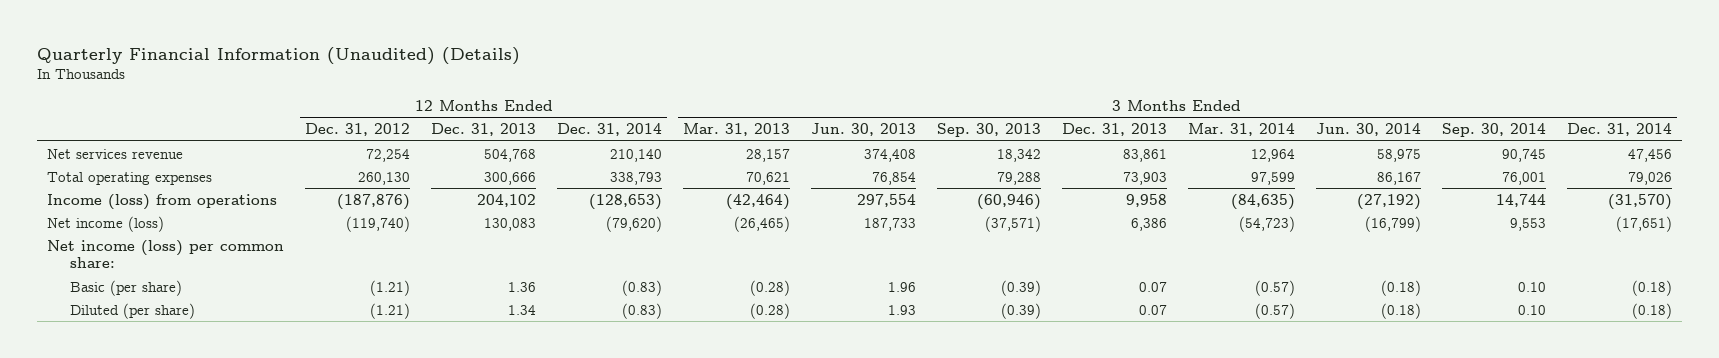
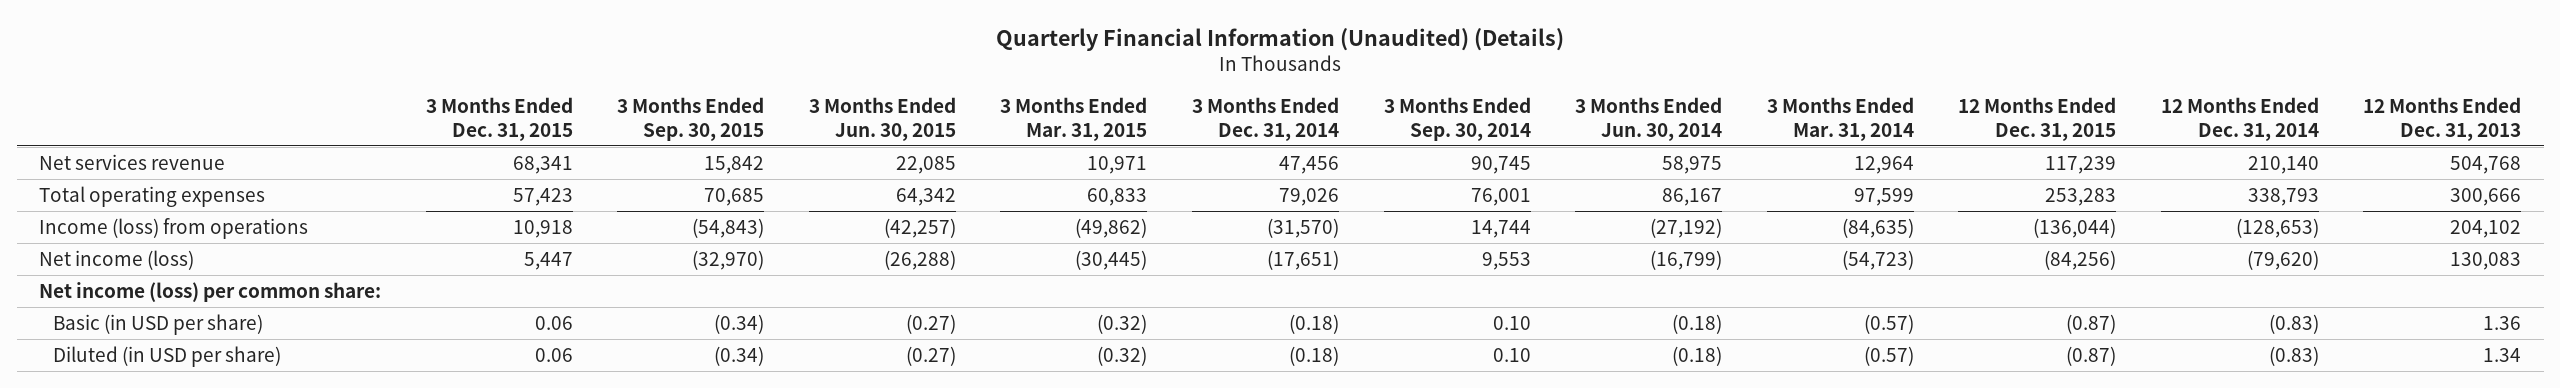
- | 12 Months Ended Dec. 31, 2012 | 12 Months Ended Dec. 31, 2013 | 12 Months Ended Dec. 31, 2014 | 3 Months Ended Mar. 31, 2013 | 3 Months Ended Jun. 30, 2013 | 3 Months Ended Sep. 30, 2013 | 3 Months Ended Dec. 31, 2013 | 3 Months Ended Mar. 31, 2014 | 3 Months Ended Jun. 30, 2014 | 3 Months Ended Sep. 30, 2014 | 3 Months Ended Dec. 31, 2014
+ | 3 Months Ended Dec. 31, 2015 | 3 Months Ended Sep. 30, 2015 | 3 Months Ended Jun. 30, 2015 | 3 Months Ended Mar. 31, 2015 | 3 Months Ended Dec. 31, 2014 | 3 Months Ended Sep. 30, 2014 | 3 Months Ended Jun. 30, 2014 | 3 Months Ended Mar. 31, 2014 | 12 Months Ended Dec. 31, 2015 | 12 Months Ended Dec. 31, 2014 | 12 Months Ended Dec. 31, 2013
- Basic (per share) | (1.21) | 1.36 | (0.83) | (0.28) | 1.96 | (0.39) | 0.07 | (0.57) | (0.18) | 0.10 | (0.18)
- Diluted (per share) | (1.21) | 1.34 | (0.83) | (0.28) | 1.93 | (0.39) | 0.07 | (0.57) | (0.18) | 0.10 | (0.18)
+ Basic (in USD per share) | 0.06 | (0.34) | (0.27) | (0.32) | (0.18) | 0.10 | (0.18) | (0.57) | (0.87) | (0.83) | 1.36
+ Diluted (in USD per share) | 0.06 | (0.34) | (0.27) | (0.32) | (0.18) | 0.10 | (0.18) | (0.57) | (0.87) | (0.83) | 1.34

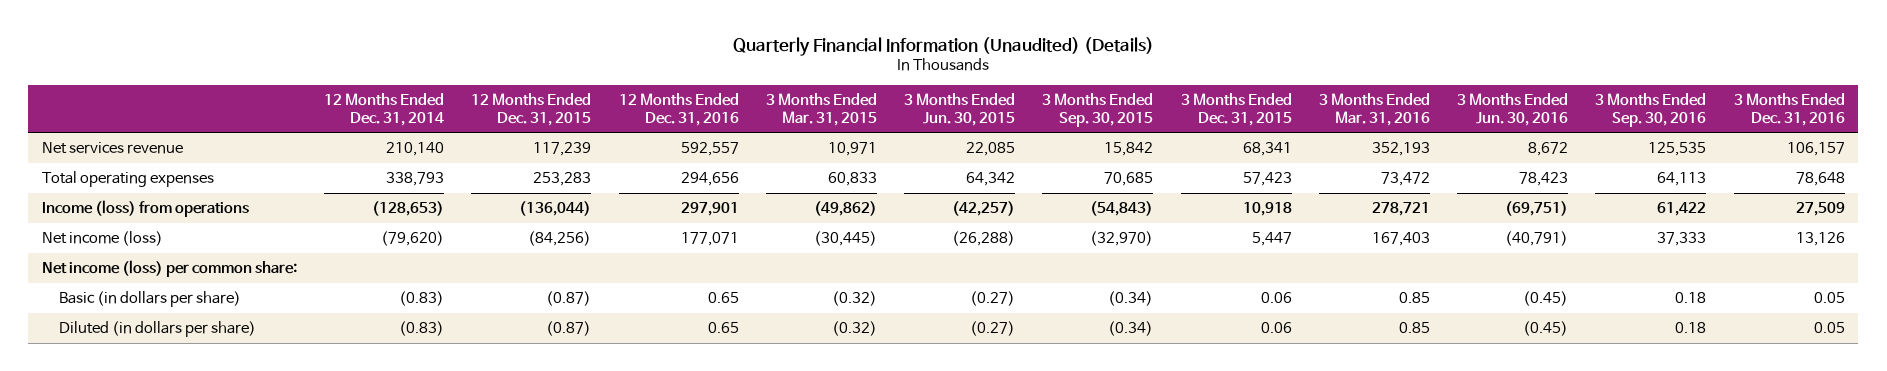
- | 3 Months Ended Dec. 31, 2015 | 3 Months Ended Sep. 30, 2015 | 3 Months Ended Jun. 30, 2015 | 3 Months Ended Mar. 31, 2015 | 3 Months Ended Dec. 31, 2014 | 3 Months Ended Sep. 30, 2014 | 3 Months Ended Jun. 30, 2014 | 3 Months Ended Mar. 31, 2014 | 12 Months Ended Dec. 31, 2015 | 12 Months Ended Dec. 31, 2014 | 12 Months Ended Dec. 31, 2013
+ | 12 Months Ended Dec. 31, 2014 | 12 Months Ended Dec. 31, 2015 | 12 Months Ended Dec. 31, 2016 | 3 Months Ended Mar. 31, 2015 | 3 Months Ended Jun. 30, 2015 | 3 Months Ended Sep. 30, 2015 | 3 Months Ended Dec. 31, 2015 | 3 Months Ended Mar. 31, 2016 | 3 Months Ended Jun. 30, 2016 | 3 Months Ended Sep. 30, 2016 | 3 Months Ended Dec. 31, 2016
- Basic (in USD per share) | 0.06 | (0.34) | (0.27) | (0.32) | (0.18) | 0.10 | (0.18) | (0.57) | (0.87) | (0.83) | 1.36
- Diluted (in USD per share) | 0.06 | (0.34) | (0.27) | (0.32) | (0.18) | 0.10 | (0.18) | (0.57) | (0.87) | (0.83) | 1.34
+ Basic (in dollars per share) | (0.83) | (0.87) | 0.65 | (0.32) | (0.27) | (0.34) | 0.06 | 0.85 | (0.45) | 0.18 | 0.05
+ Diluted (in dollars per share) | (0.83) | (0.87) | 0.65 | (0.32) | (0.27) | (0.34) | 0.06 | 0.85 | (0.45) | 0.18 | 0.05

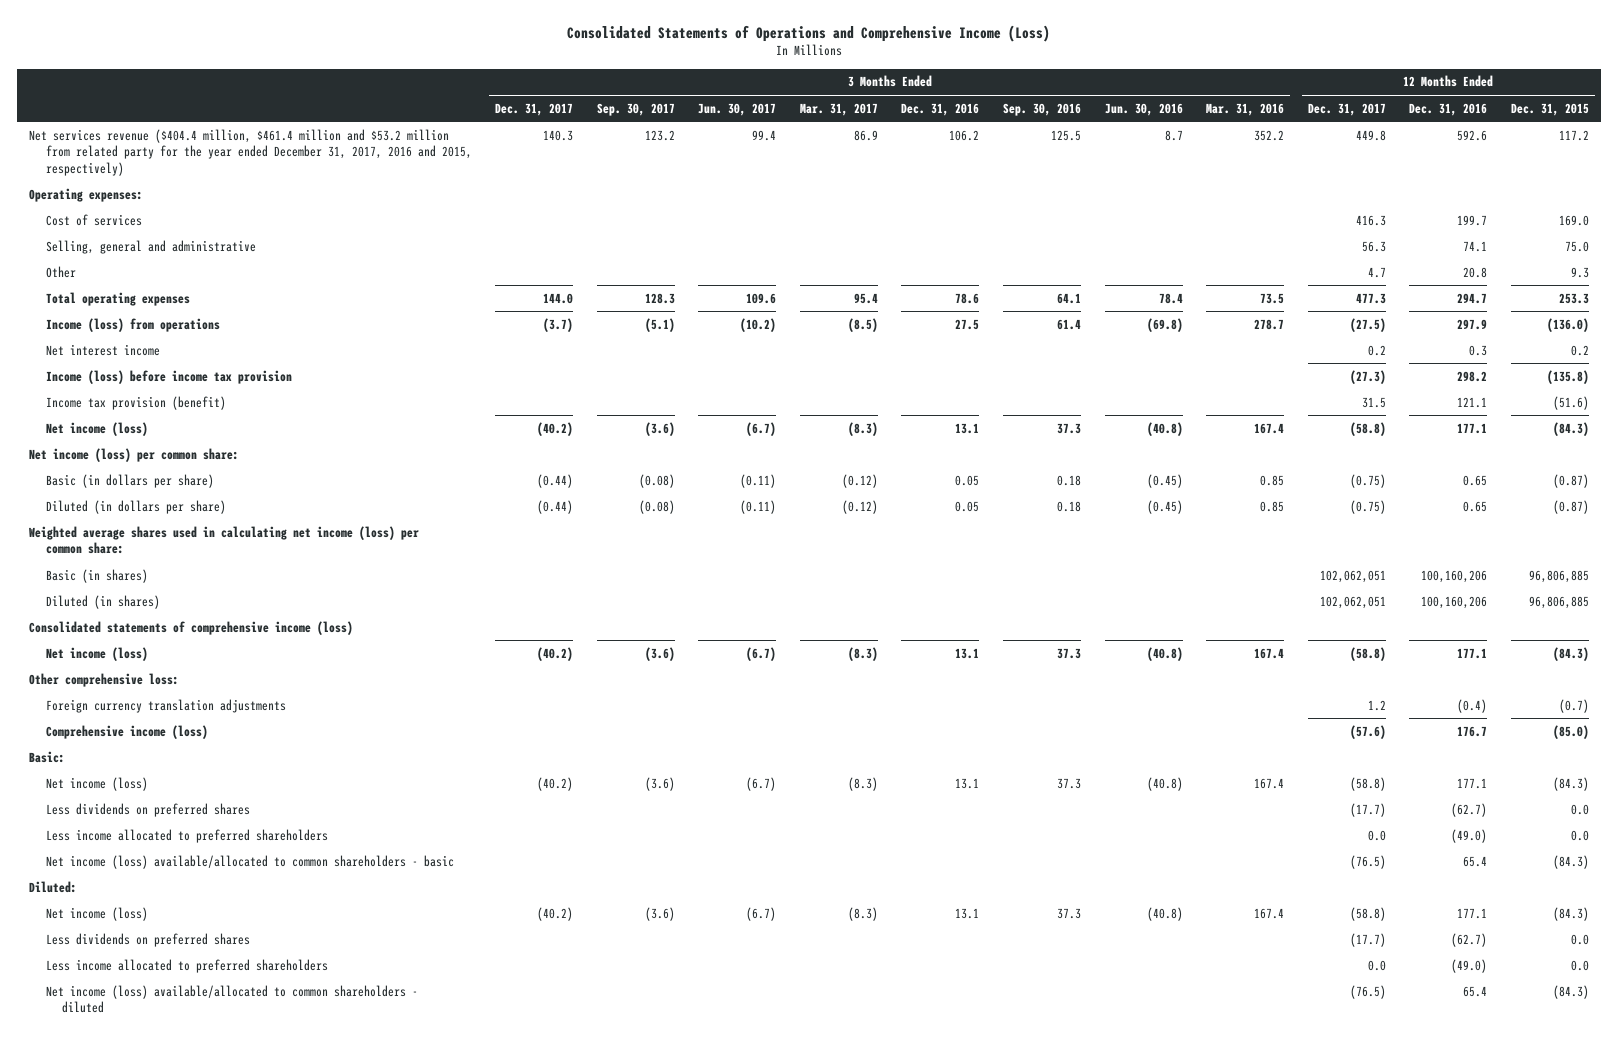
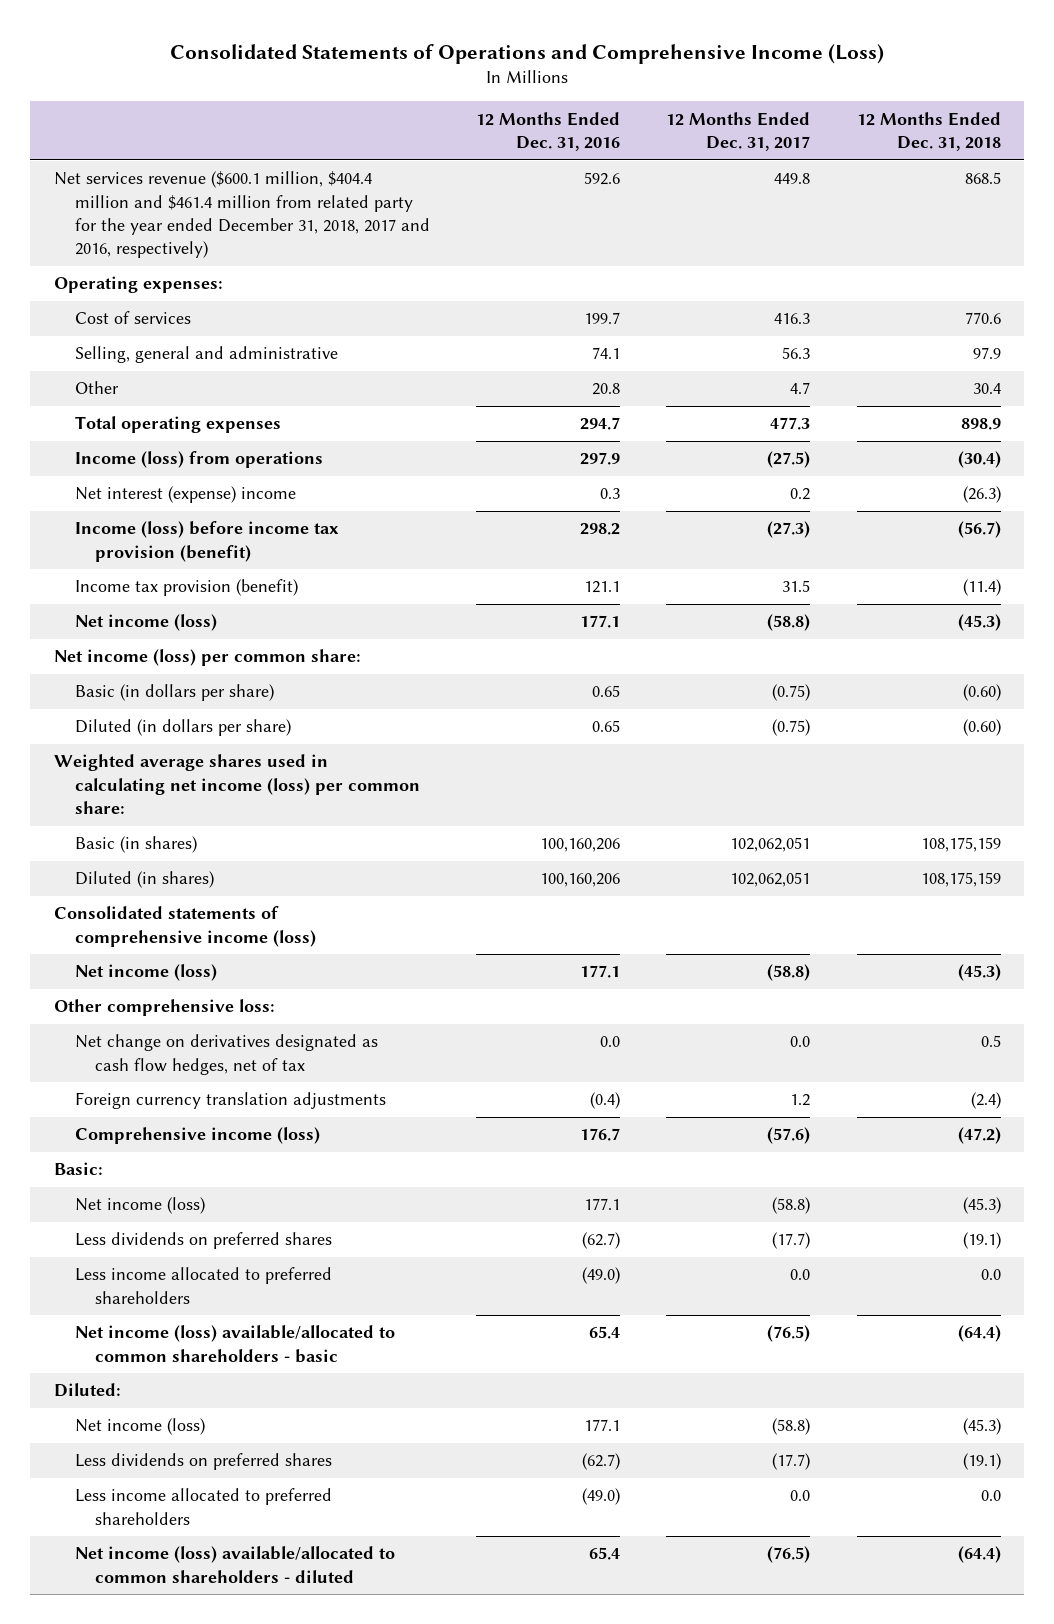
- | 3 Months Ended Dec. 31, 2017 | 3 Months Ended Sep. 30, 2017 | 3 Months Ended Jun. 30, 2017 | 3 Months Ended Mar. 31, 2017 | 3 Months Ended Dec. 31, 2016 | 3 Months Ended Sep. 30, 2016 | 3 Months Ended Jun. 30, 2016 | 3 Months Ended Mar. 31, 2016 | 12 Months Ended Dec. 31, 2017 | 12 Months Ended Dec. 31, 2016 | 12 Months Ended Dec. 31, 2015
+ | 12 Months Ended Dec. 31, 2016 | 12 Months Ended Dec. 31, 2017 | 12 Months Ended Dec. 31, 2018
- Net services revenue ($404.4 million, $461.4 million and $53.2 million from related party for the year ended December 31, 2017, 2016 and 2015, respectively) | 140.3 | 123.2 | 99.4 | 86.9 | 106.2 | 125.5 | 8.7 | 352.2 | 449.8 | 592.6 | 117.2
+ Net services revenue ($600.1 million, $404.4 million and $461.4 million from related party for the year ended December 31, 2018, 2017 and 2016, respectively) | 592.6 | 449.8 | 868.5
- Net interest income | | | | | | | | | 0.2 | 0.3 | 0.2
- Income (loss) before income tax provision | | | | | | | | | (27.3) | 298.2 | (135.8)
+ Net interest (expense) income | 0.3 | 0.2 | (26.3)
+ Income (loss) before income tax provision (benefit) | 298.2 | (27.3) | (56.7)
+ Net change on derivatives designated as cash flow hedges, net of tax | 0.0 | 0.0 | 0.5

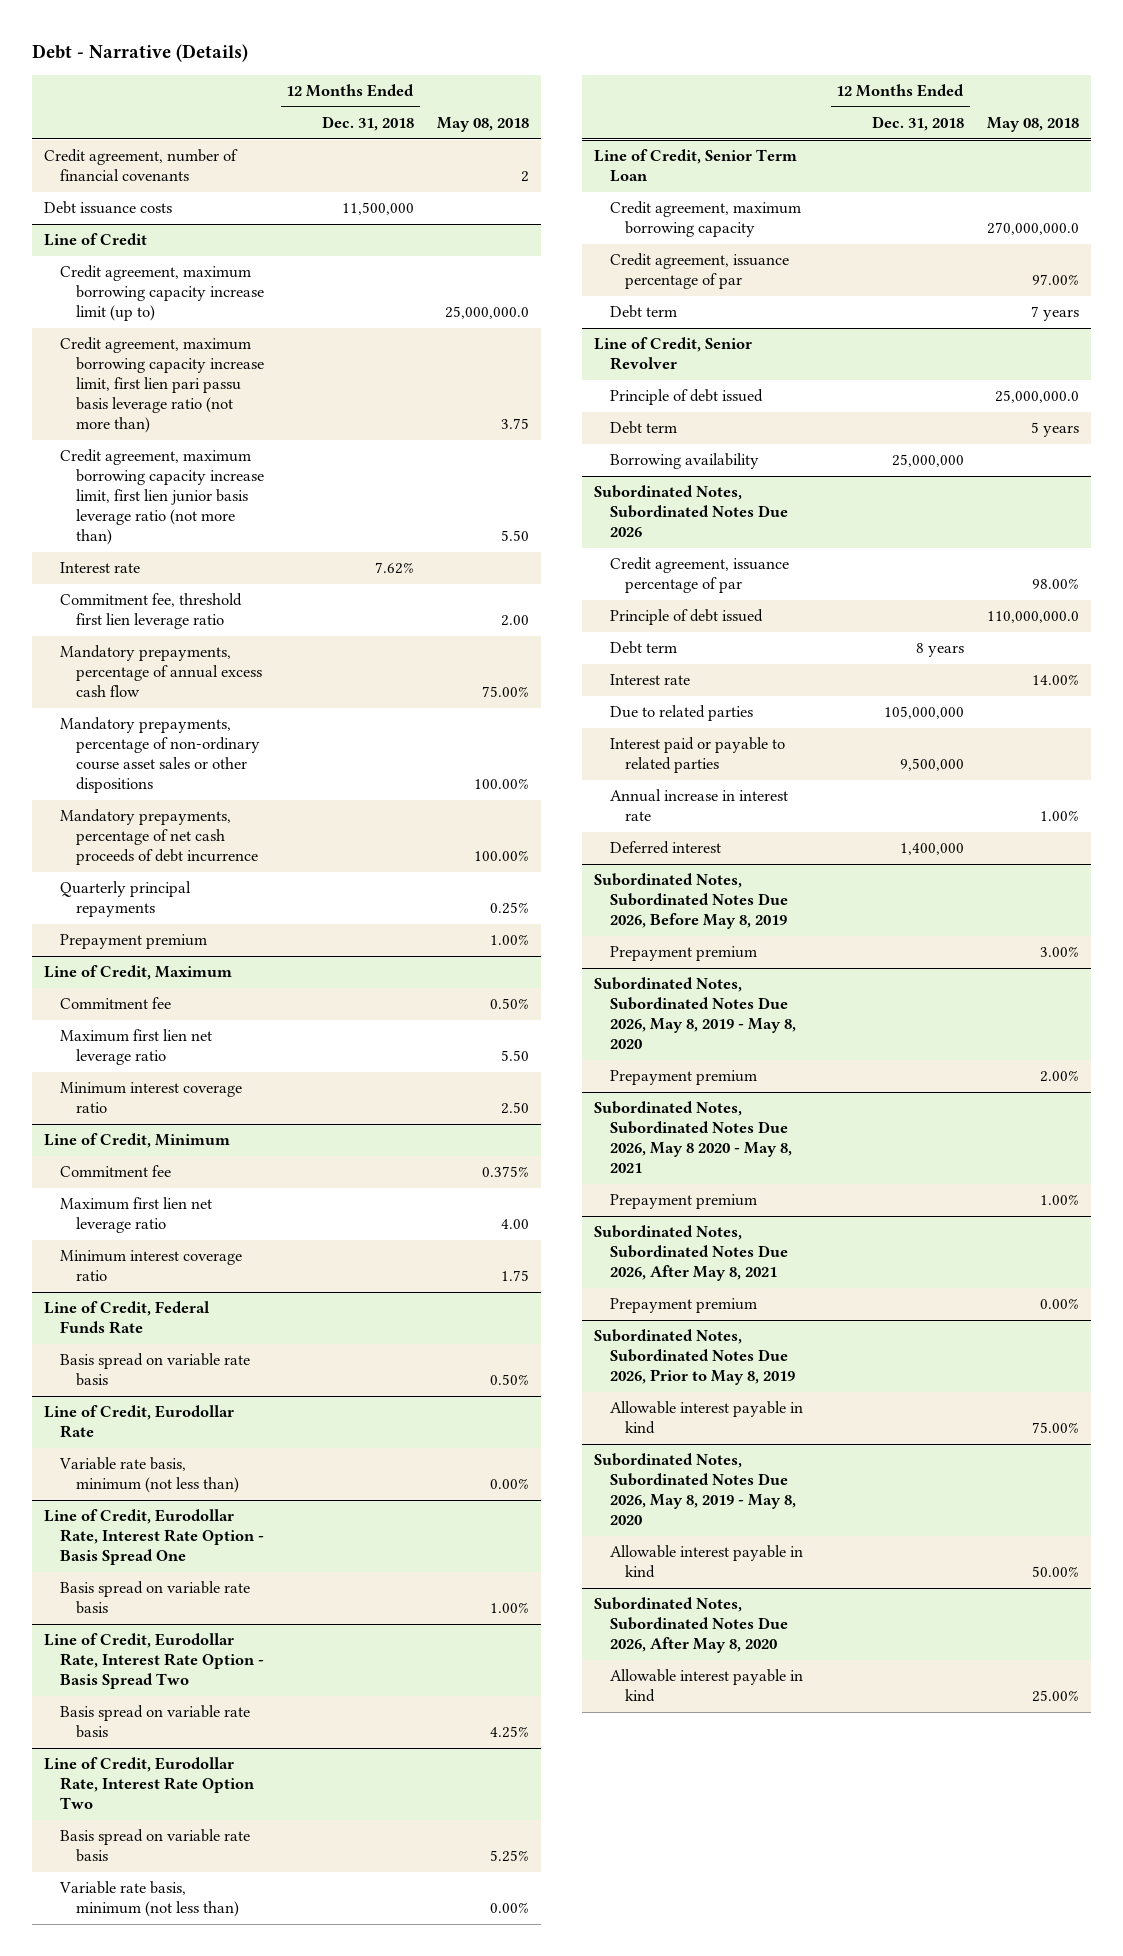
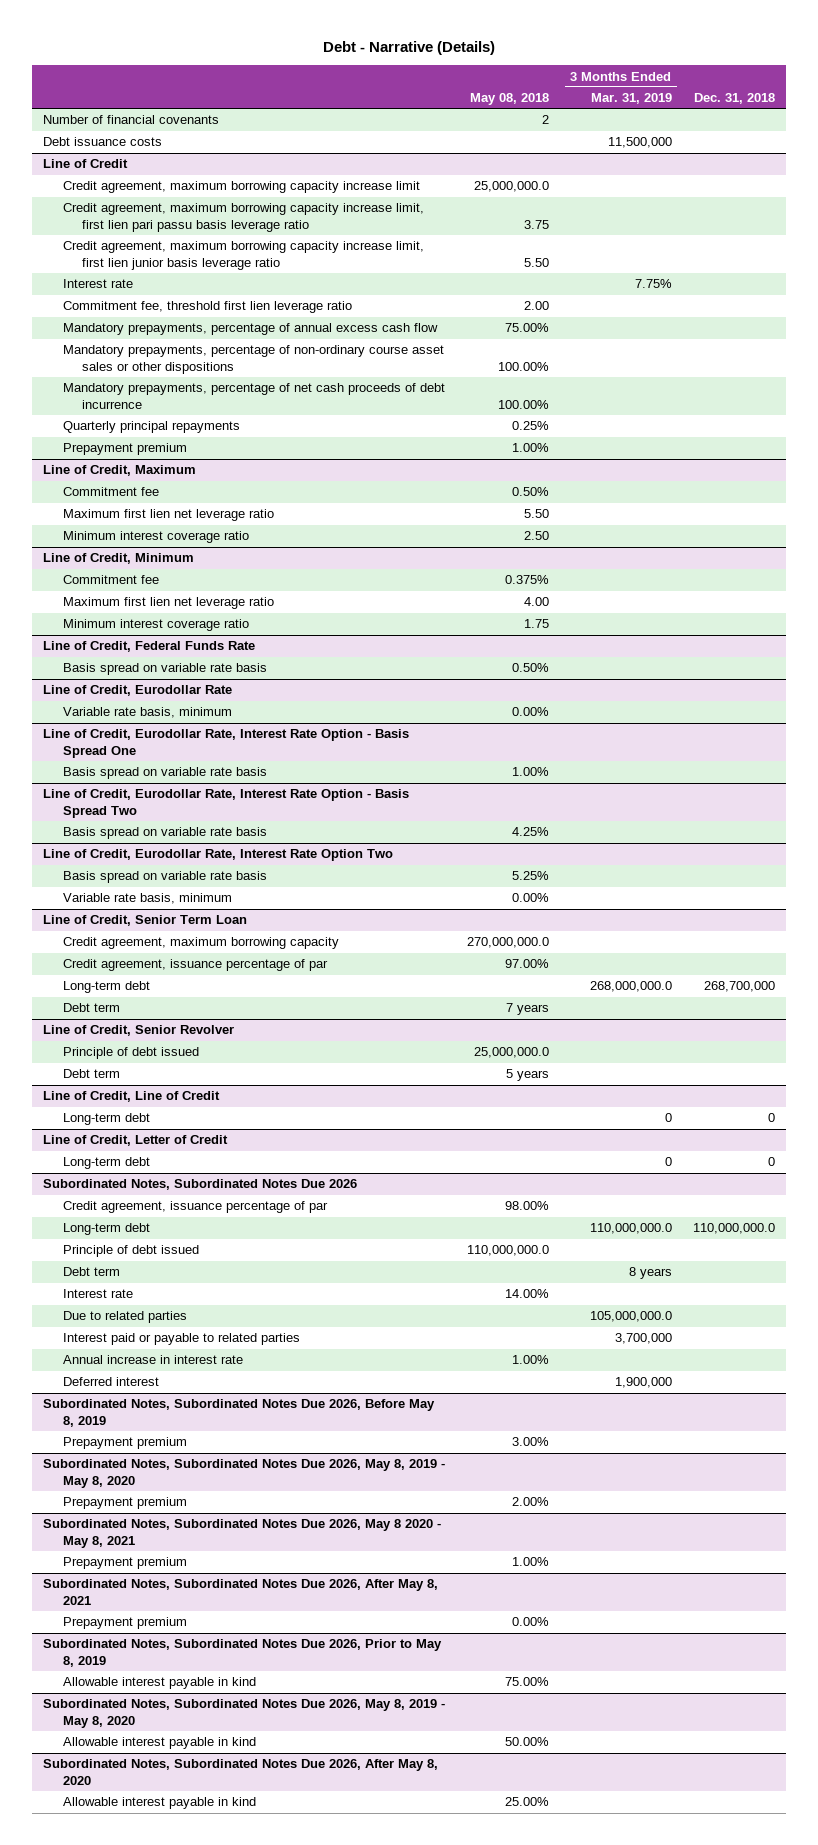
- | 12 Months Ended Dec. 31, 2018 | May 08, 2018
+ | May 08, 2018 | 3 Months Ended Mar. 31, 2019 | Dec. 31, 2018
- Credit agreement, number of financial covenants | | 2
+ Number of financial covenants | 2 | |
@ Line of Credit
- Credit agreement, maximum borrowing capacity increase limit (up to) | | 25,000,000.0
- Credit agreement, maximum borrowing capacity increase limit, first lien pari passu basis leverage ratio (not more than) | | 3.75
- Credit agreement, maximum borrowing capacity increase limit, first lien junior basis leverage ratio (not more than) | | 5.50
+ Credit agreement, maximum borrowing capacity increase limit | 25,000,000.0 | |
+ Credit agreement, maximum borrowing capacity increase limit, first lien pari passu basis leverage ratio | 3.75 | |
+ Credit agreement, maximum borrowing capacity increase limit, first lien junior basis leverage ratio | 5.50 | |
@ Line of Credit, Eurodollar Rate
- Variable rate basis, minimum (not less than) | | 0.00%
+ Variable rate basis, minimum | 0.00% | |
@ Line of Credit, Eurodollar Rate, Interest Rate Option Two
- Variable rate basis, minimum (not less than) | | 0.00%
+ Variable rate basis, minimum | 0.00% | |
@ Line of Credit, Senior Term Loan
+ Long-term debt | | 268,000,000.0 | 268,700,000
@ Line of Credit, Senior Revolver
- Borrowing availability | 25,000,000 |
+ Line of Credit, Line of Credit
+ Long-term debt | | 0 | 0
+ Line of Credit, Letter of Credit
+ Long-term debt | | 0 | 0
@ Subordinated Notes, Subordinated Notes Due 2026
+ Long-term debt | | 110,000,000.0 | 110,000,000.0

